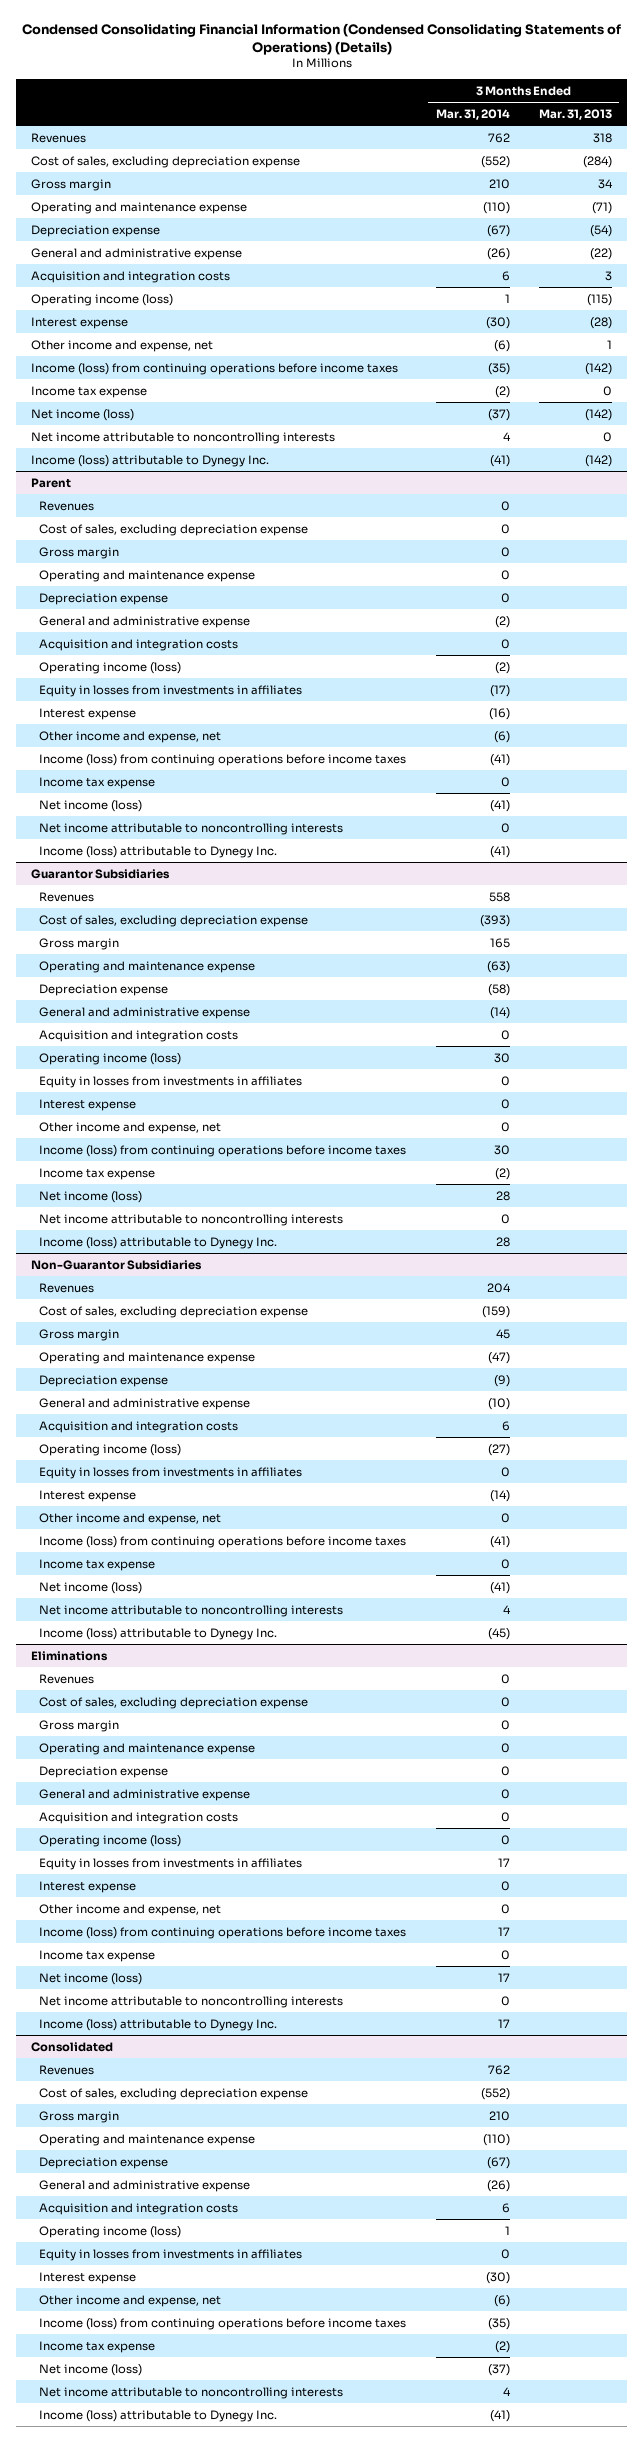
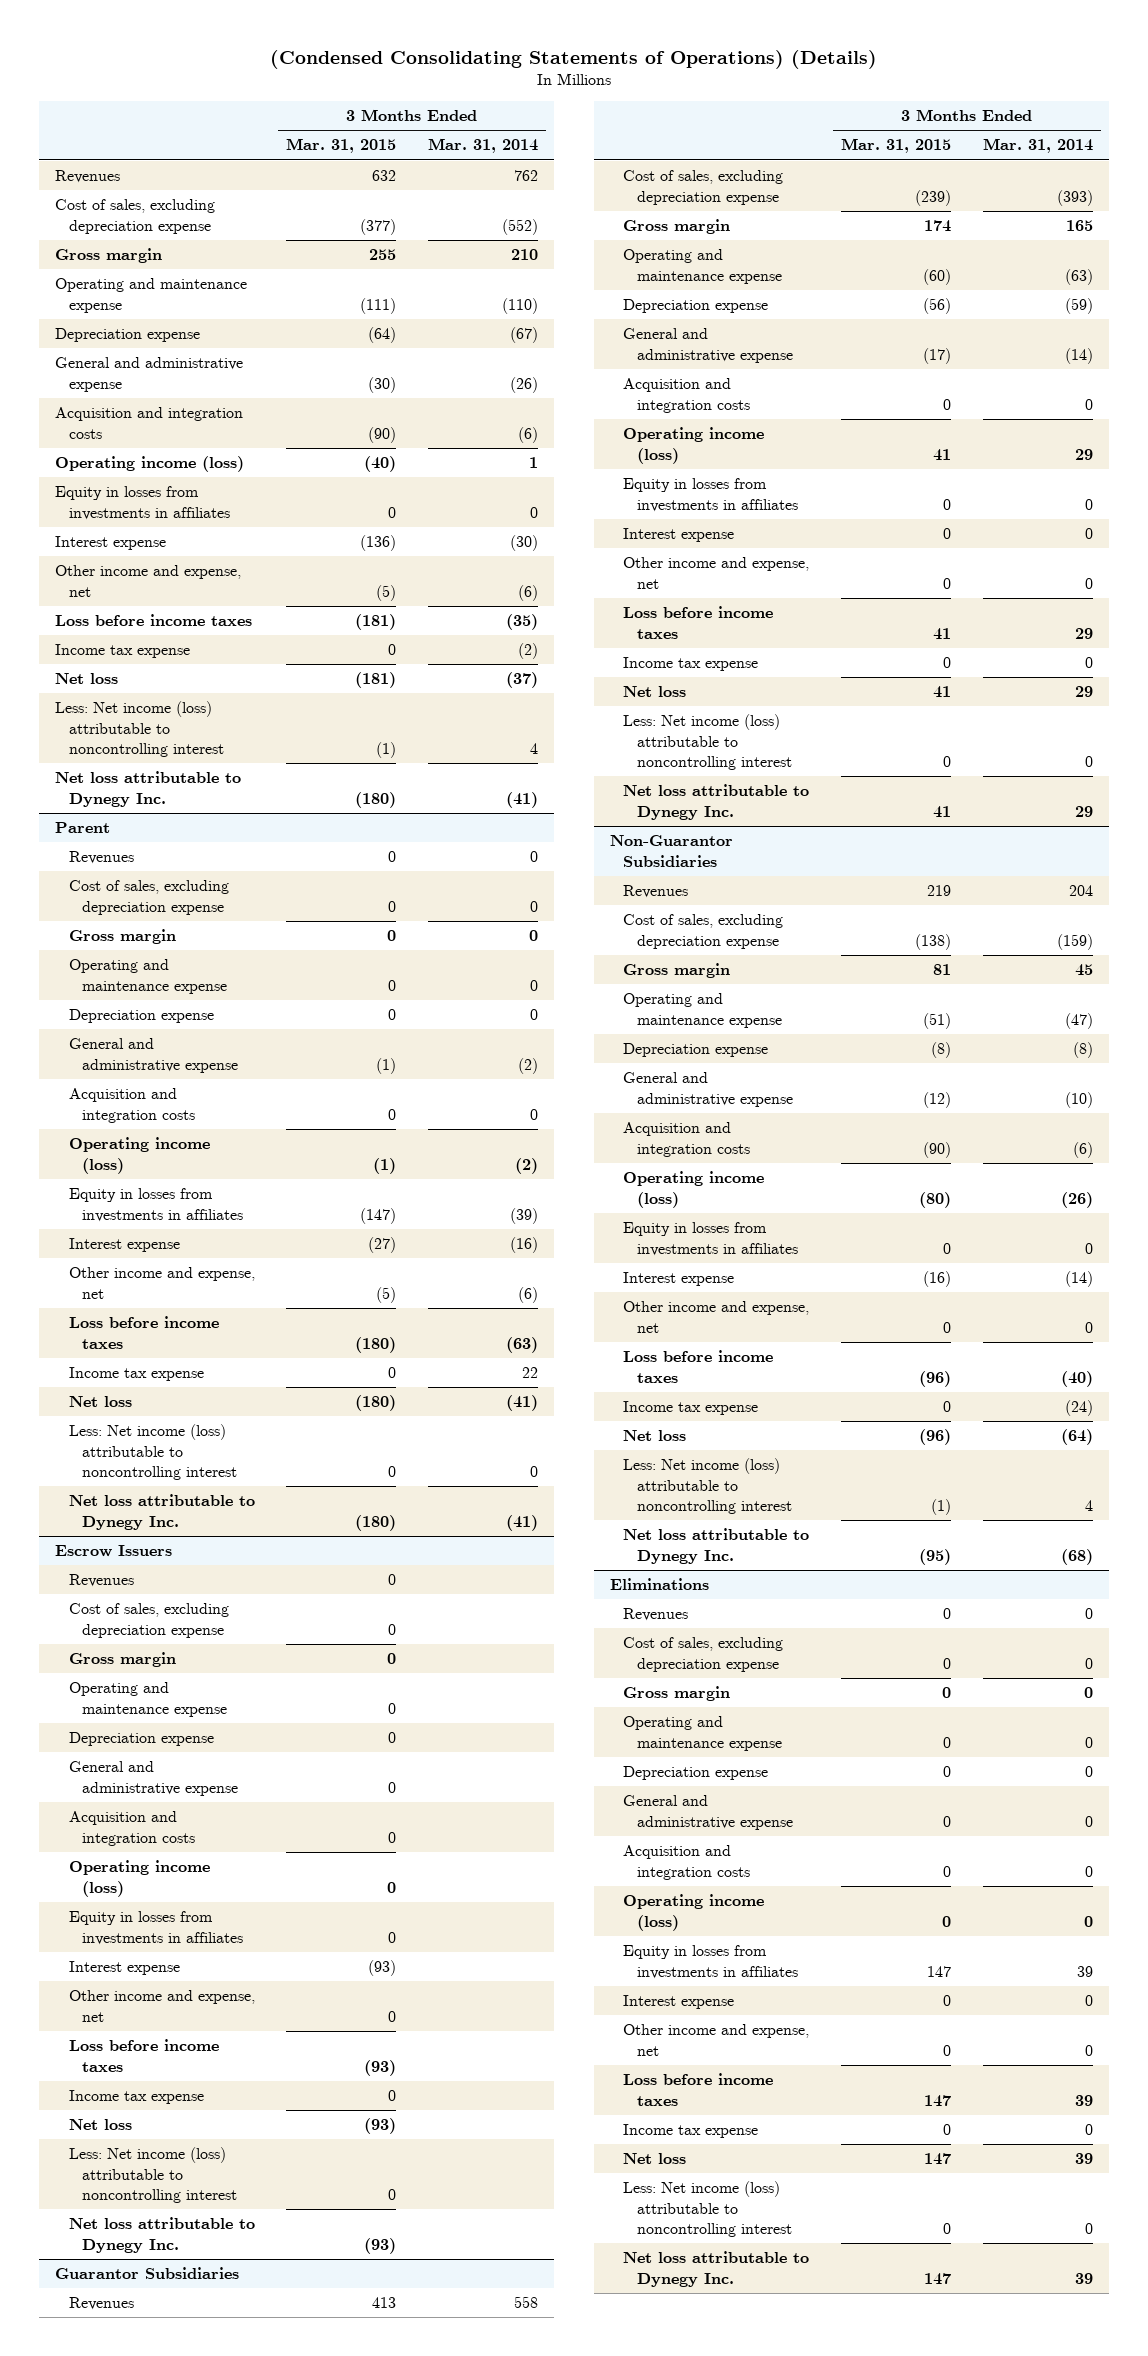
- Condensed Consolidating Financial Information (Condensed Consolidating Statements of Operations) (Details)
+ (Condensed Consolidating Statements of Operations) (Details)
- | 3 Months Ended Mar. 31, 2014 | 3 Months Ended Mar. 31, 2013
+ | 3 Months Ended Mar. 31, 2015 | 3 Months Ended Mar. 31, 2014
- Acquisition and integration costs | 6 | 3
+ Acquisition and integration costs | (90) | (6)
+ Equity in losses from investments in affiliates | 0 | 0
- Income (loss) from continuing operations before income taxes | (35) | (142)
+ Loss before income taxes | (181) | (35)
- Net income (loss) | (37) | (142)
- Net income attributable to noncontrolling interests | 4 | 0
- Income (loss) attributable to Dynegy Inc. | (41) | (142)
+ Net loss | (181) | (37)
+ Less: Net income (loss) attributable to noncontrolling interest | (1) | 4
+ Net loss attributable to Dynegy Inc. | (180) | (41)
@ Parent
- Equity in losses from investments in affiliates | (17) |
+ Equity in losses from investments in affiliates | (147) | (39)
- Income (loss) from continuing operations before income taxes | (41) |
- Income tax expense | 0 |
- Net income (loss) | (41) |
- Net income attributable to noncontrolling interests | 0 |
- Income (loss) attributable to Dynegy Inc. | (41) |
+ Loss before income taxes | (180) | (63)
+ Income tax expense | 0 | 22
+ Net loss | (180) | (41)
+ Less: Net income (loss) attributable to noncontrolling interest | 0 | 0
+ Net loss attributable to Dynegy Inc. | (180) | (41)
+ Escrow Issuers
+ Revenues | 0 |
+ Cost of sales, excluding depreciation expense | 0 |
+ Gross margin | 0 |
+ Operating and maintenance expense | 0 |
+ Depreciation expense | 0 |
+ General and administrative expense | 0 |
+ Acquisition and integration costs | 0 |
+ Operating income (loss) | 0 |
+ Equity in losses from investments in affiliates | 0 |
+ Interest expense | (93) |
+ Other income and expense, net | 0 |
+ Loss before income taxes | (93) |
+ Income tax expense | 0 |
+ Net loss | (93) |
+ Less: Net income (loss) attributable to noncontrolling interest | 0 |
+ Net loss attributable to Dynegy Inc. | (93) |
@ Guarantor Subsidiaries
- Depreciation expense | (58) |
+ Depreciation expense | (56) | (59)
- Operating income (loss) | 30 |
+ Operating income (loss) | 41 | 29
- Income (loss) from continuing operations before income taxes | 30 |
- Income tax expense | (2) |
- Net income (loss) | 28 |
- Net income attributable to noncontrolling interests | 0 |
- Income (loss) attributable to Dynegy Inc. | 28 |
+ Loss before income taxes | 41 | 29
+ Income tax expense | 0 | 0
+ Net loss | 41 | 29
+ Less: Net income (loss) attributable to noncontrolling interest | 0 | 0
+ Net loss attributable to Dynegy Inc. | 41 | 29
@ Non-Guarantor Subsidiaries
- Depreciation expense | (9) |
+ Depreciation expense | (8) | (8)
- Acquisition and integration costs | 6 |
- Operating income (loss) | (27) |
+ Acquisition and integration costs | (90) | (6)
+ Operating income (loss) | (80) | (26)
- Income (loss) from continuing operations before income taxes | (41) |
- Income tax expense | 0 |
- Net income (loss) | (41) |
- Net income attributable to noncontrolling interests | 4 |
- Income (loss) attributable to Dynegy Inc. | (45) |
+ Loss before income taxes | (96) | (40)
+ Income tax expense | 0 | (24)
+ Net loss | (96) | (64)
+ Less: Net income (loss) attributable to noncontrolling interest | (1) | 4
+ Net loss attributable to Dynegy Inc. | (95) | (68)
@ Eliminations
- Equity in losses from investments in affiliates | 17 |
+ Equity in losses from investments in affiliates | 147 | 39
- Income (loss) from continuing operations before income taxes | 17 |
+ Loss before income taxes | 147 | 39
- Net income (loss) | 17 |
- Net income attributable to noncontrolling interests | 0 |
- Income (loss) attributable to Dynegy Inc. | 17 |
- Consolidated
- Revenues | 762 |
- Cost of sales, excluding depreciation expense | (552) |
- Gross margin | 210 |
- Operating and maintenance expense | (110) |
- Depreciation expense | (67) |
- General and administrative expense | (26) |
- Acquisition and integration costs | 6 |
- Operating income (loss) | 1 |
- Equity in losses from investments in affiliates | 0 |
- Interest expense | (30) |
- Other income and expense, net | (6) |
- Income (loss) from continuing operations before income taxes | (35) |
- Income tax expense | (2) |
- Net income (loss) | (37) |
- Net income attributable to noncontrolling interests | 4 |
- Income (loss) attributable to Dynegy Inc. | (41) |
@ Eliminations
+ Net loss | 147 | 39
+ Less: Net income (loss) attributable to noncontrolling interest | 0 | 0
+ Net loss attributable to Dynegy Inc. | 147 | 39

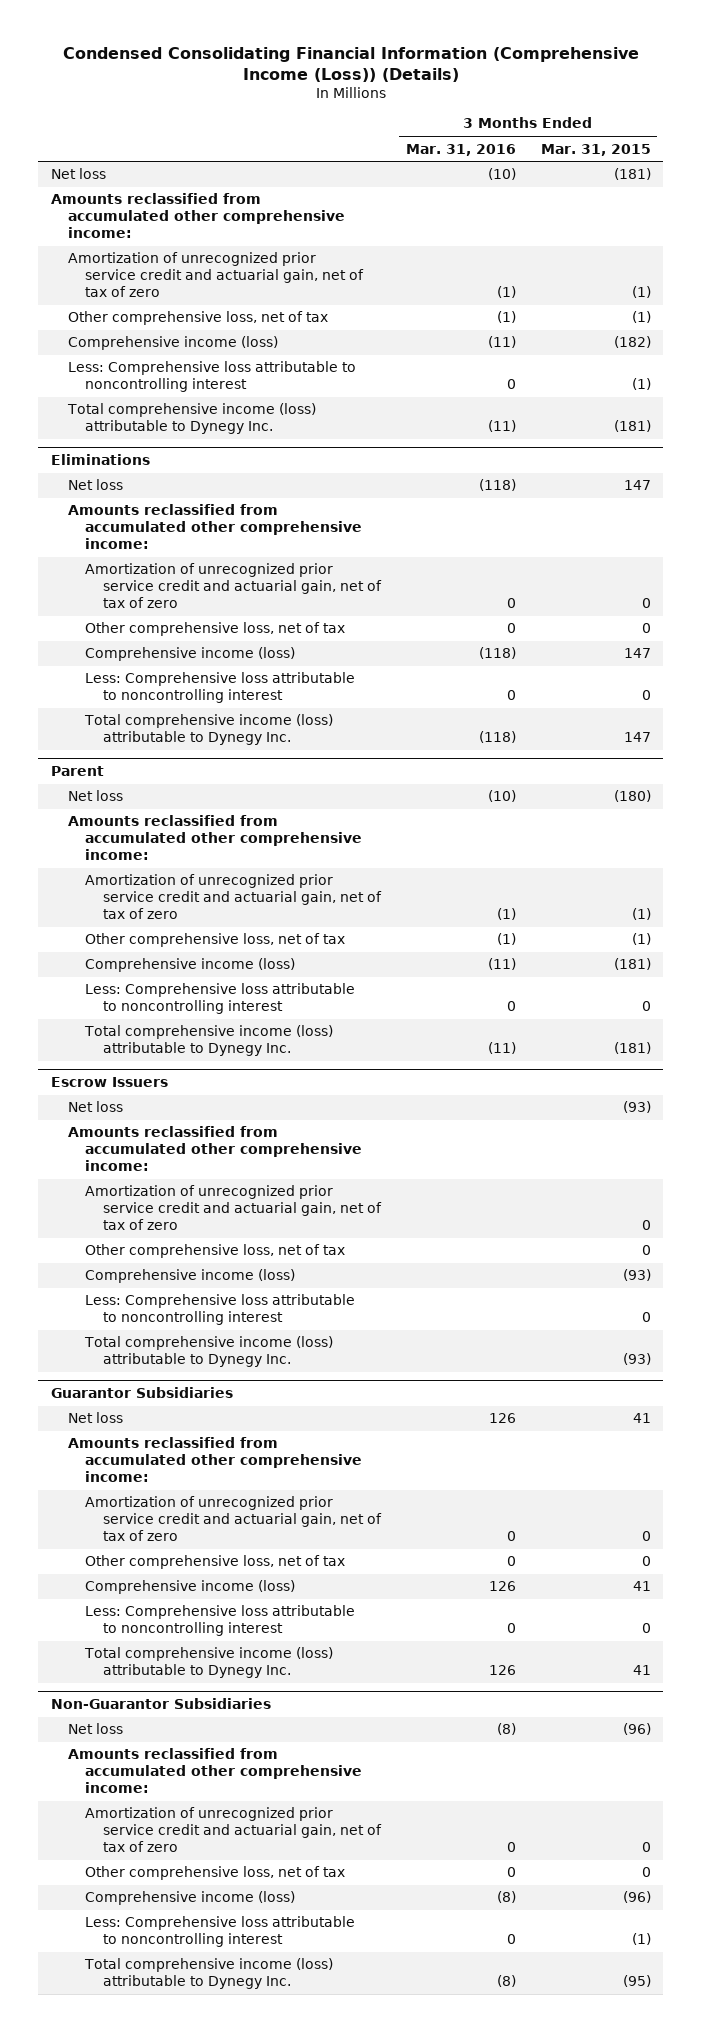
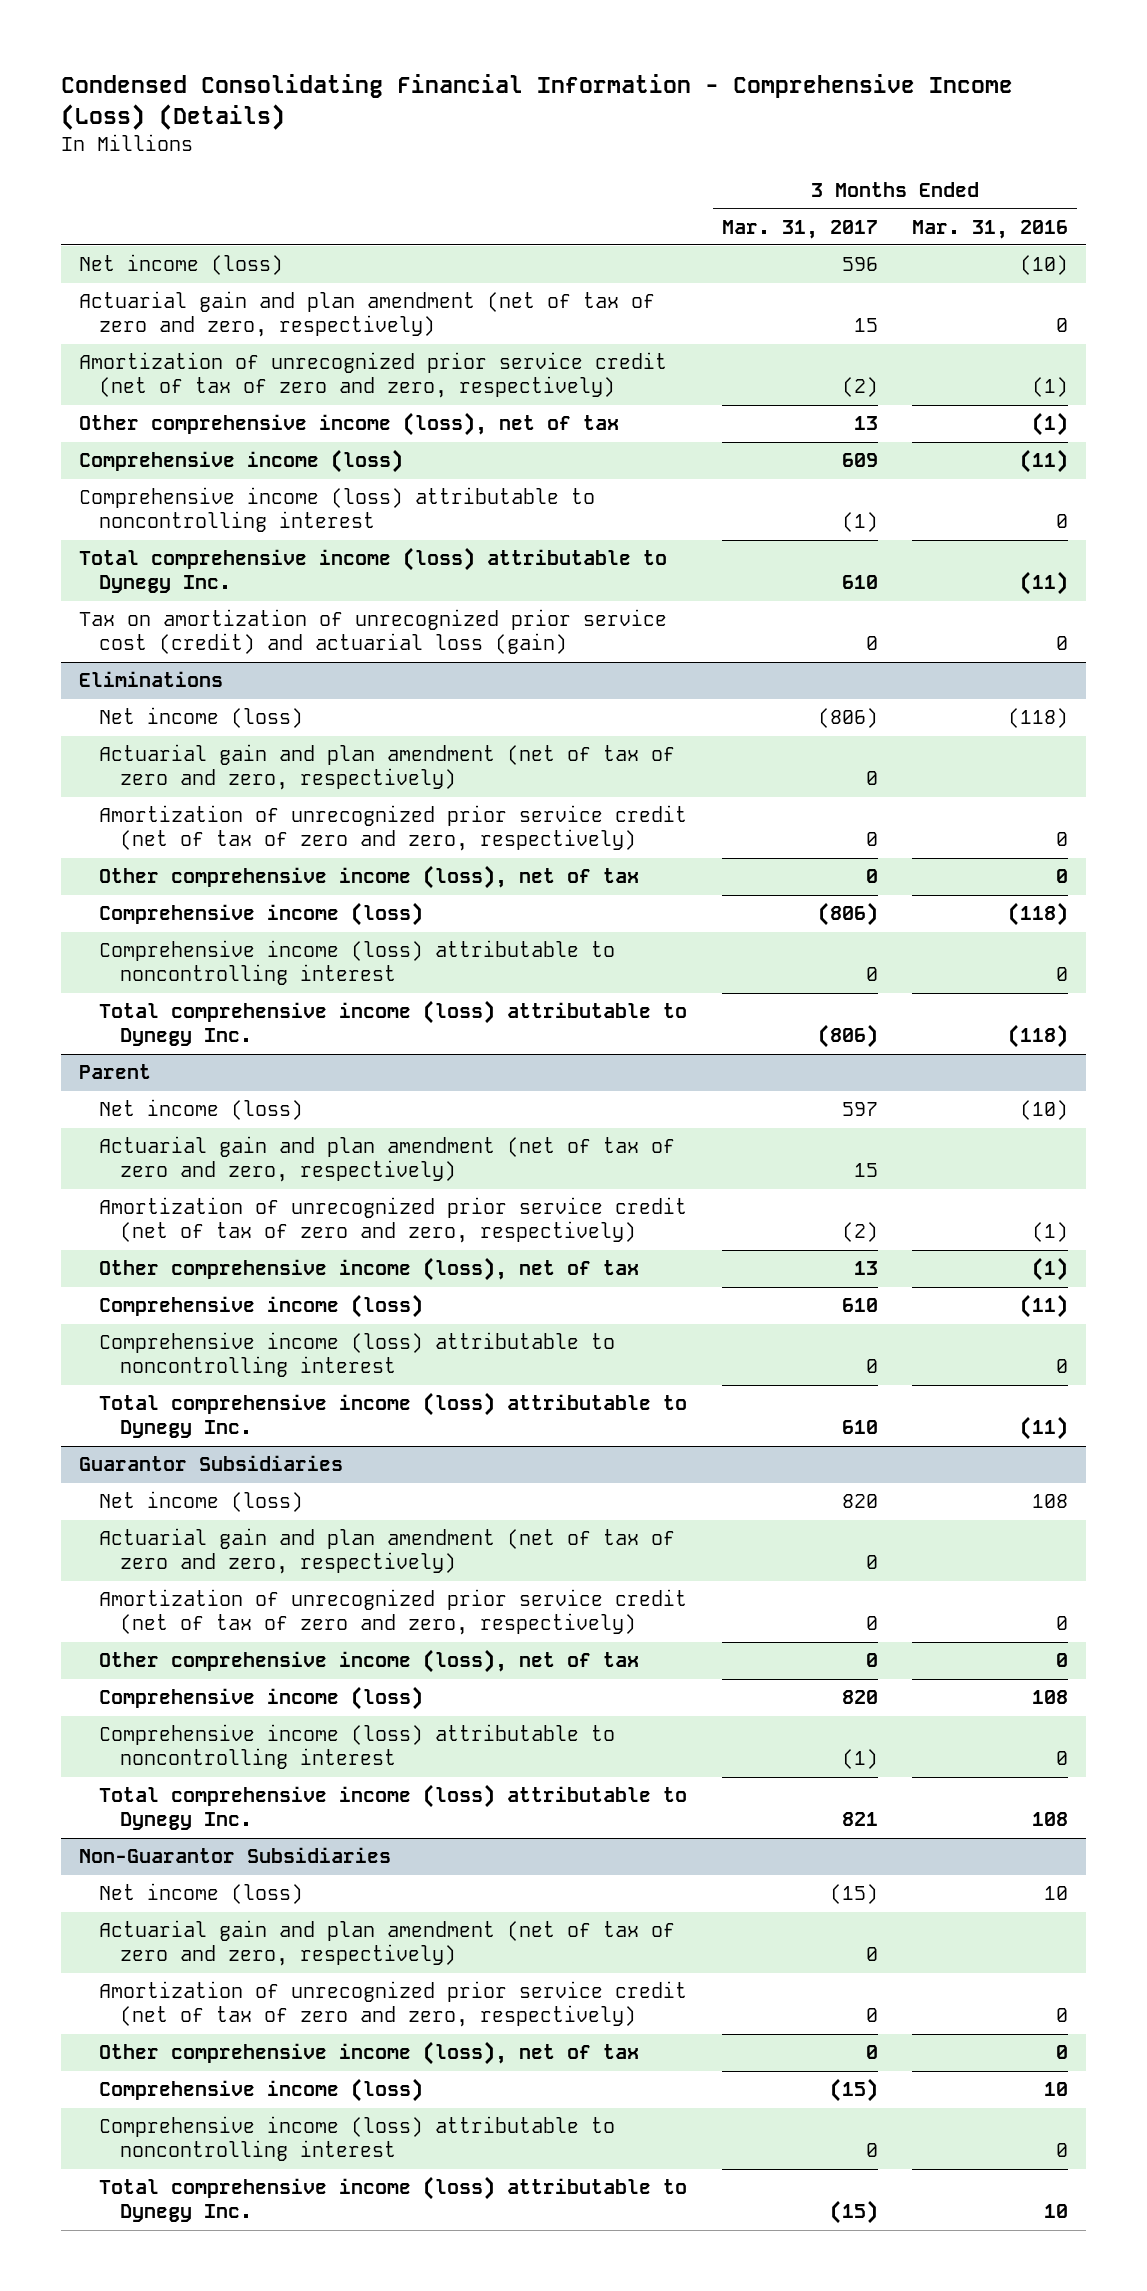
- Condensed Consolidating Financial Information (Comprehensive Income (Loss)) (Details)
+ Condensed Consolidating Financial Information - Comprehensive Income (Loss) (Details)
- | 3 Months Ended Mar. 31, 2016 | 3 Months Ended Mar. 31, 2015
+ | 3 Months Ended Mar. 31, 2017 | 3 Months Ended Mar. 31, 2016
- Net loss | (10) | (181)
- Amounts reclassified from accumulated other comprehensive income:
- Amortization of unrecognized prior service credit and actuarial gain, net of tax of zero | (1) | (1)
- Other comprehensive loss, net of tax | (1) | (1)
+ Net income (loss) | 596 | (10)
+ Actuarial gain and plan amendment (net of tax of zero and zero, respectively) | 15 | 0
+ Amortization of unrecognized prior service credit (net of tax of zero and zero, respectively) | (2) | (1)
+ Other comprehensive income (loss), net of tax | 13 | (1)
- Less: Comprehensive loss attributable to noncontrolling interest | 0 | (1)
+ Comprehensive income (loss) attributable to noncontrolling interest | (1) | 0
+ Tax on amortization of unrecognized prior service cost (credit) and actuarial loss (gain) | 0 | 0
@ Eliminations
- Net loss | (118) | 147
- Amounts reclassified from accumulated other comprehensive income:
- Amortization of unrecognized prior service credit and actuarial gain, net of tax of zero | 0 | 0
- Other comprehensive loss, net of tax | 0 | 0
+ Net income (loss) | (806) | (118)
+ Actuarial gain and plan amendment (net of tax of zero and zero, respectively) | 0 |
+ Amortization of unrecognized prior service credit (net of tax of zero and zero, respectively) | 0 | 0
+ Other comprehensive income (loss), net of tax | 0 | 0
- Less: Comprehensive loss attributable to noncontrolling interest | 0 | 0
+ Comprehensive income (loss) attributable to noncontrolling interest | 0 | 0
@ Parent
- Net loss | (10) | (180)
- Amounts reclassified from accumulated other comprehensive income:
- Amortization of unrecognized prior service credit and actuarial gain, net of tax of zero | (1) | (1)
- Other comprehensive loss, net of tax | (1) | (1)
+ Net income (loss) | 597 | (10)
+ Actuarial gain and plan amendment (net of tax of zero and zero, respectively) | 15 |
+ Amortization of unrecognized prior service credit (net of tax of zero and zero, respectively) | (2) | (1)
+ Other comprehensive income (loss), net of tax | 13 | (1)
- Less: Comprehensive loss attributable to noncontrolling interest | 0 | 0
+ Comprehensive income (loss) attributable to noncontrolling interest | 0 | 0
- Escrow Issuers
- Net loss | | (93)
- Amounts reclassified from accumulated other comprehensive income:
- Amortization of unrecognized prior service credit and actuarial gain, net of tax of zero | | 0
- Other comprehensive loss, net of tax | | 0
- Comprehensive income (loss) | | (93)
- Less: Comprehensive loss attributable to noncontrolling interest | | 0
- Total comprehensive income (loss) attributable to Dynegy Inc. | | (93)
@ Guarantor Subsidiaries
- Net loss | 126 | 41
- Amounts reclassified from accumulated other comprehensive income:
- Amortization of unrecognized prior service credit and actuarial gain, net of tax of zero | 0 | 0
- Other comprehensive loss, net of tax | 0 | 0
- Comprehensive income (loss) | 126 | 41
- Less: Comprehensive loss attributable to noncontrolling interest | 0 | 0
- Total comprehensive income (loss) attributable to Dynegy Inc. | 126 | 41
+ Net income (loss) | 820 | 108
+ Actuarial gain and plan amendment (net of tax of zero and zero, respectively) | 0 |
+ Amortization of unrecognized prior service credit (net of tax of zero and zero, respectively) | 0 | 0
+ Other comprehensive income (loss), net of tax | 0 | 0
+ Comprehensive income (loss) | 820 | 108
+ Comprehensive income (loss) attributable to noncontrolling interest | (1) | 0
+ Total comprehensive income (loss) attributable to Dynegy Inc. | 821 | 108
@ Non-Guarantor Subsidiaries
- Net loss | (8) | (96)
- Amounts reclassified from accumulated other comprehensive income:
- Amortization of unrecognized prior service credit and actuarial gain, net of tax of zero | 0 | 0
- Other comprehensive loss, net of tax | 0 | 0
- Comprehensive income (loss) | (8) | (96)
- Less: Comprehensive loss attributable to noncontrolling interest | 0 | (1)
- Total comprehensive income (loss) attributable to Dynegy Inc. | (8) | (95)
+ Net income (loss) | (15) | 10
+ Actuarial gain and plan amendment (net of tax of zero and zero, respectively) | 0 |
+ Amortization of unrecognized prior service credit (net of tax of zero and zero, respectively) | 0 | 0
+ Other comprehensive income (loss), net of tax | 0 | 0
+ Comprehensive income (loss) | (15) | 10
+ Comprehensive income (loss) attributable to noncontrolling interest | 0 | 0
+ Total comprehensive income (loss) attributable to Dynegy Inc. | (15) | 10

